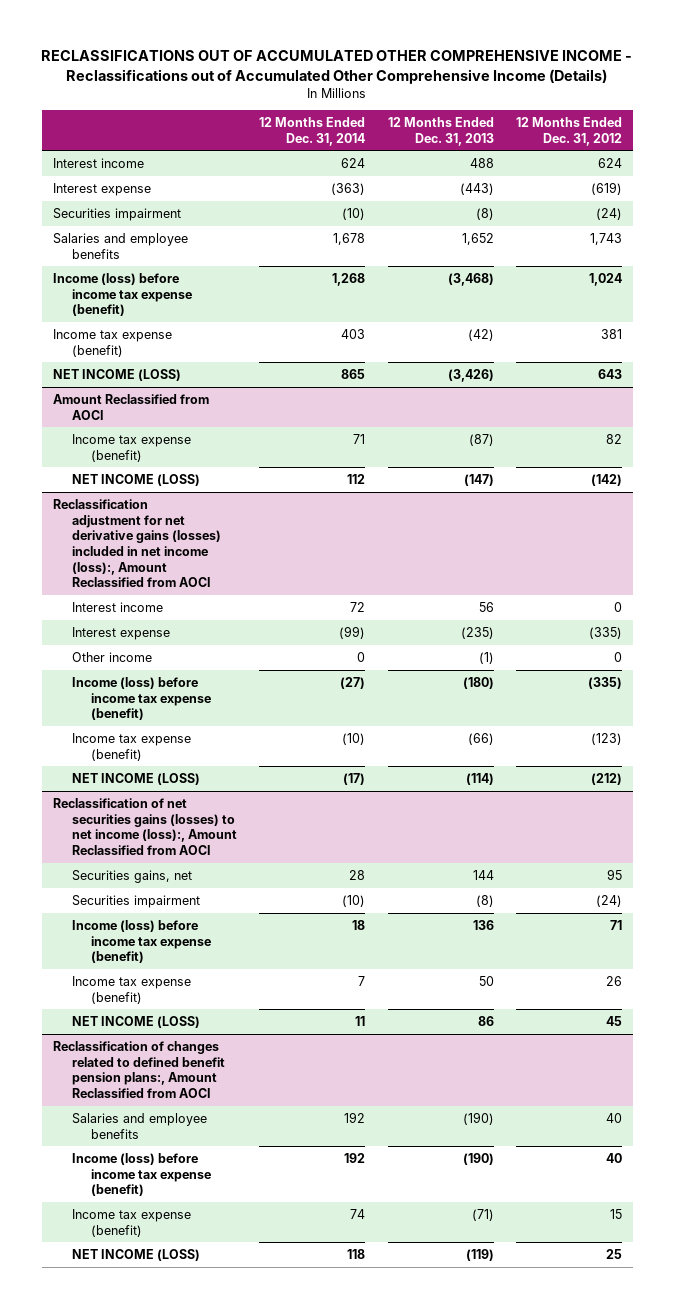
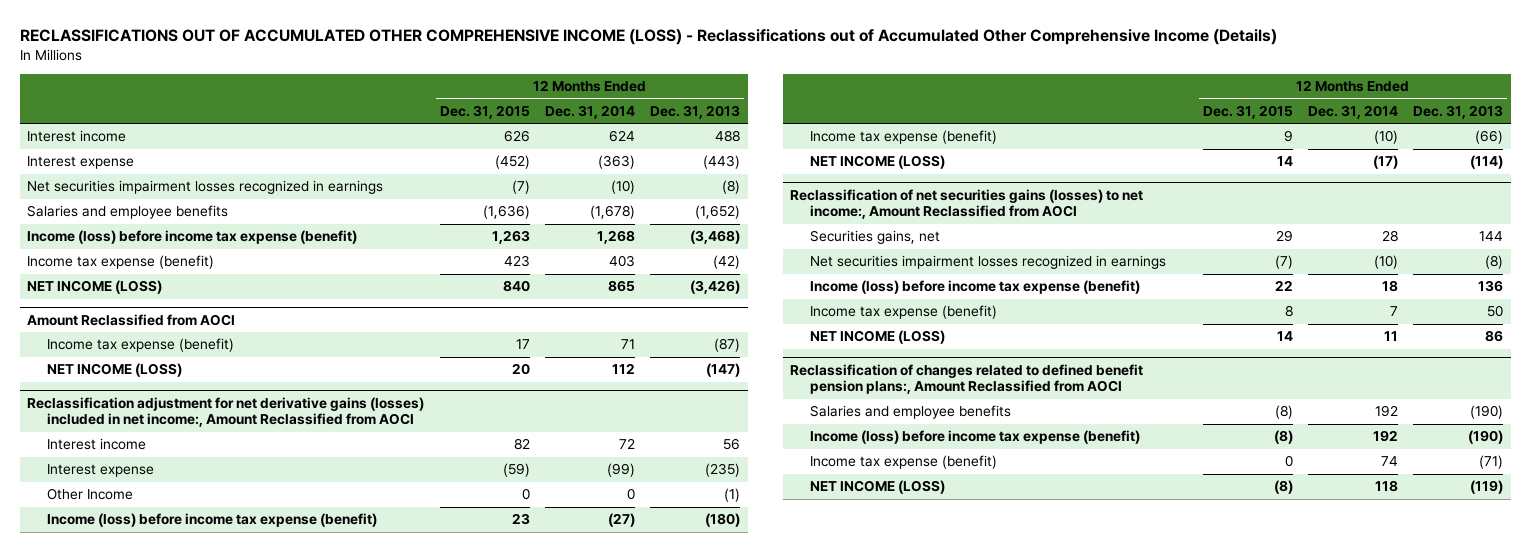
- RECLASSIFICATIONS OUT OF ACCUMULATED OTHER COMPREHENSIVE INCOME - Reclassifications out of Accumulated Other Comprehensive Income (Details)
+ RECLASSIFICATIONS OUT OF ACCUMULATED OTHER COMPREHENSIVE INCOME (LOSS) - Reclassifications out of Accumulated Other Comprehensive Income (Details)
- | 12 Months Ended Dec. 31, 2014 | 12 Months Ended Dec. 31, 2013 | 12 Months Ended Dec. 31, 2012
+ | 12 Months Ended Dec. 31, 2015 | 12 Months Ended Dec. 31, 2014 | 12 Months Ended Dec. 31, 2013
- Securities impairment | (10) | (8) | (24)
- Salaries and employee benefits | 1,678 | 1,652 | 1,743
+ Net securities impairment losses recognized in earnings | (7) | (10) | (8)
+ Salaries and employee benefits | (1,636) | (1,678) | (1,652)
- Reclassification adjustment for net derivative gains (losses) included in net income (loss):, Amount Reclassified from AOCI
+ Reclassification adjustment for net derivative gains (losses) included in net income:, Amount Reclassified from AOCI
- Other income | 0 | (1) | 0
+ Other Income | 0 | 0 | (1)
- Reclassification of net securities gains (losses) to net income (loss):, Amount Reclassified from AOCI
+ Reclassification of net securities gains (losses) to net income:, Amount Reclassified from AOCI
- Securities impairment | (10) | (8) | (24)
+ Net securities impairment losses recognized in earnings | (7) | (10) | (8)

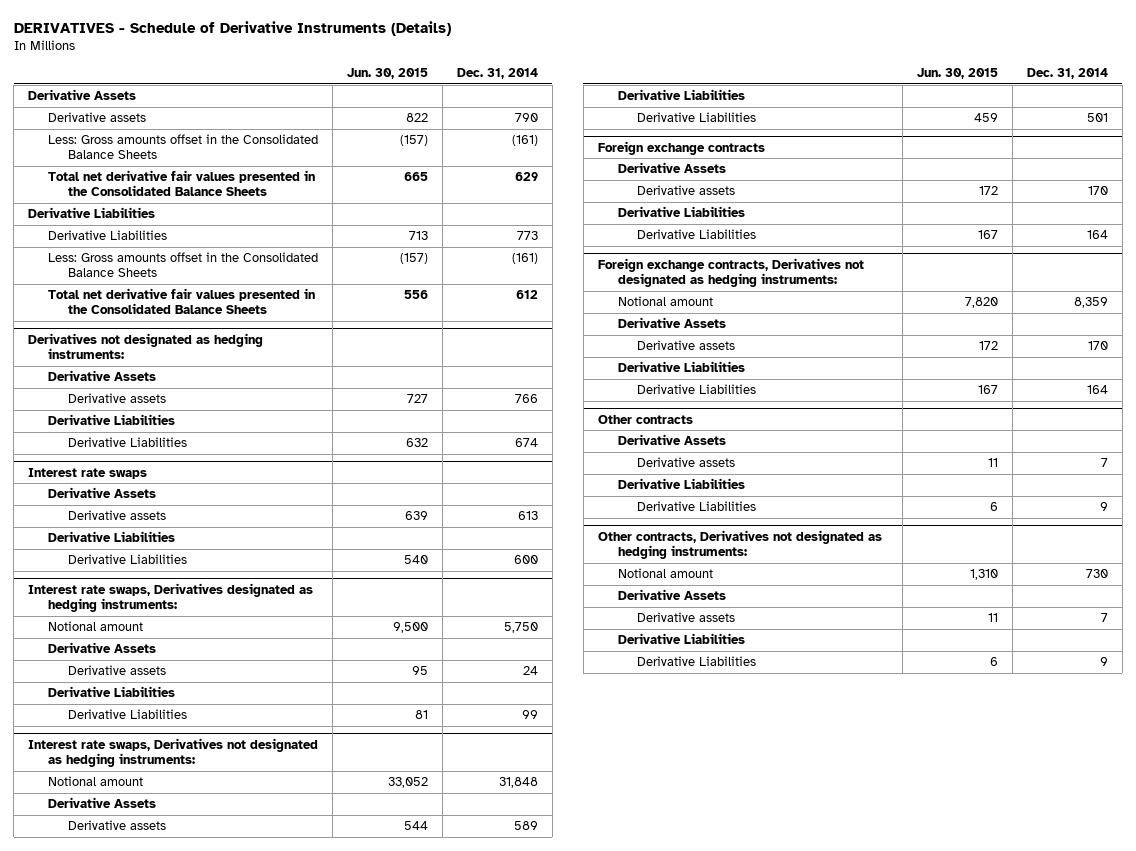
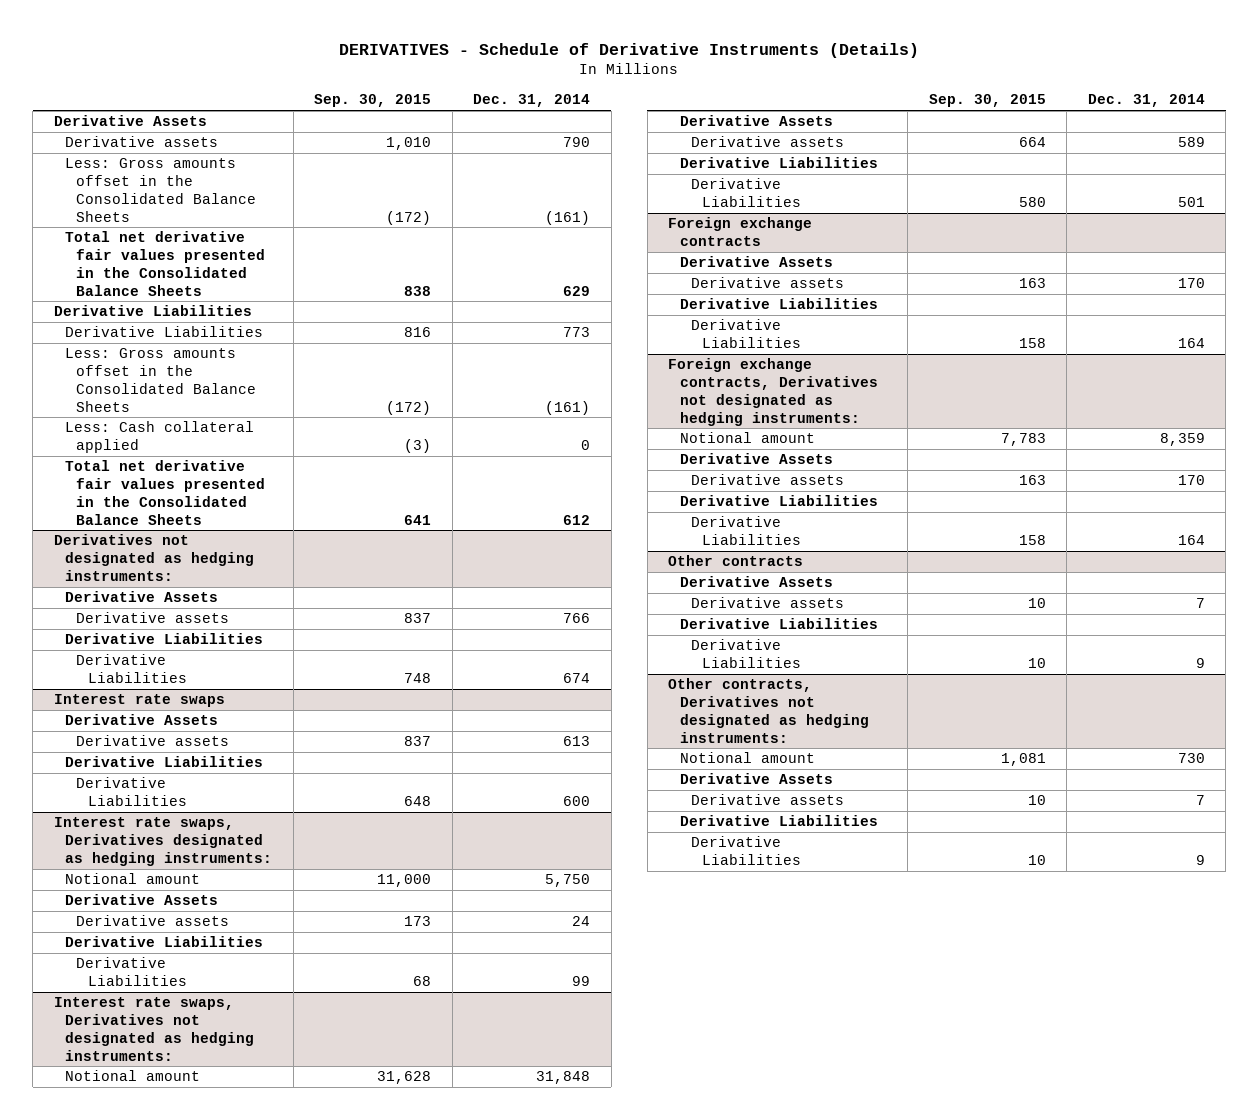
- | Jun. 30, 2015 | Dec. 31, 2014
+ | Sep. 30, 2015 | Dec. 31, 2014
+ Less: Cash collateral applied | (3) | 0

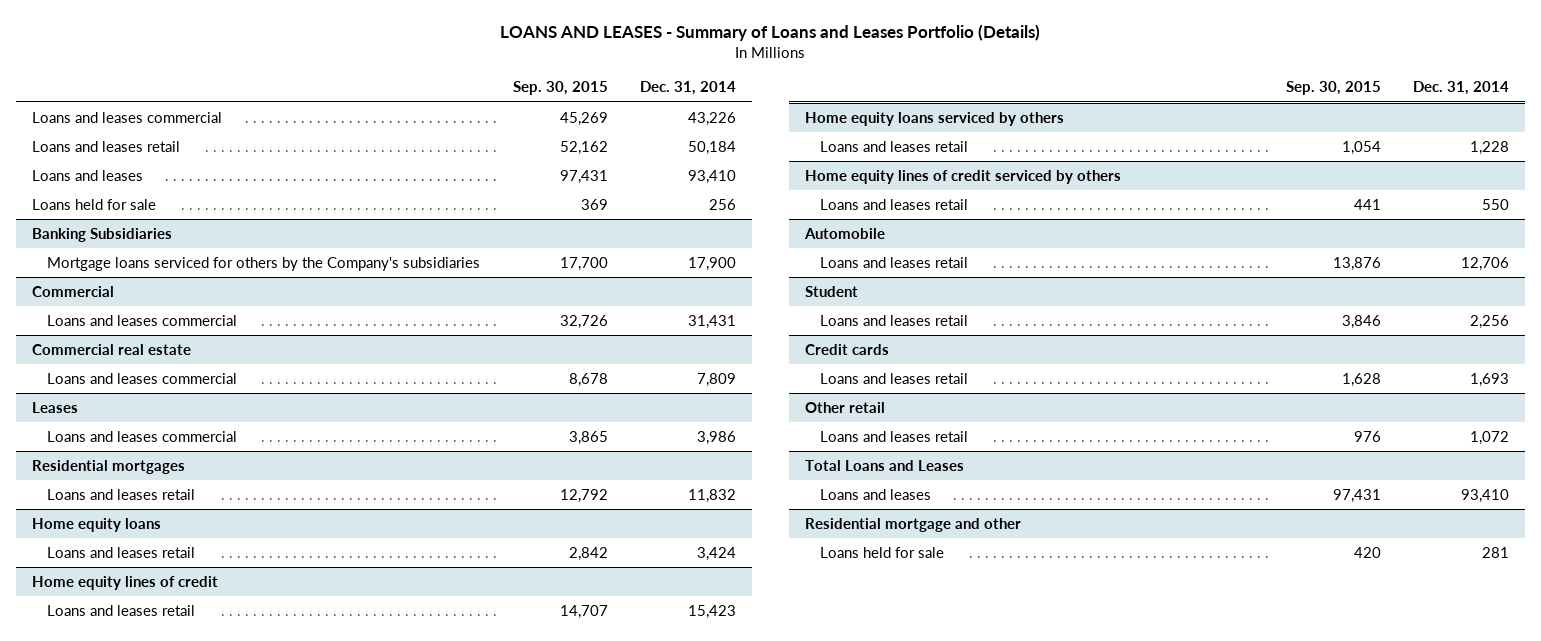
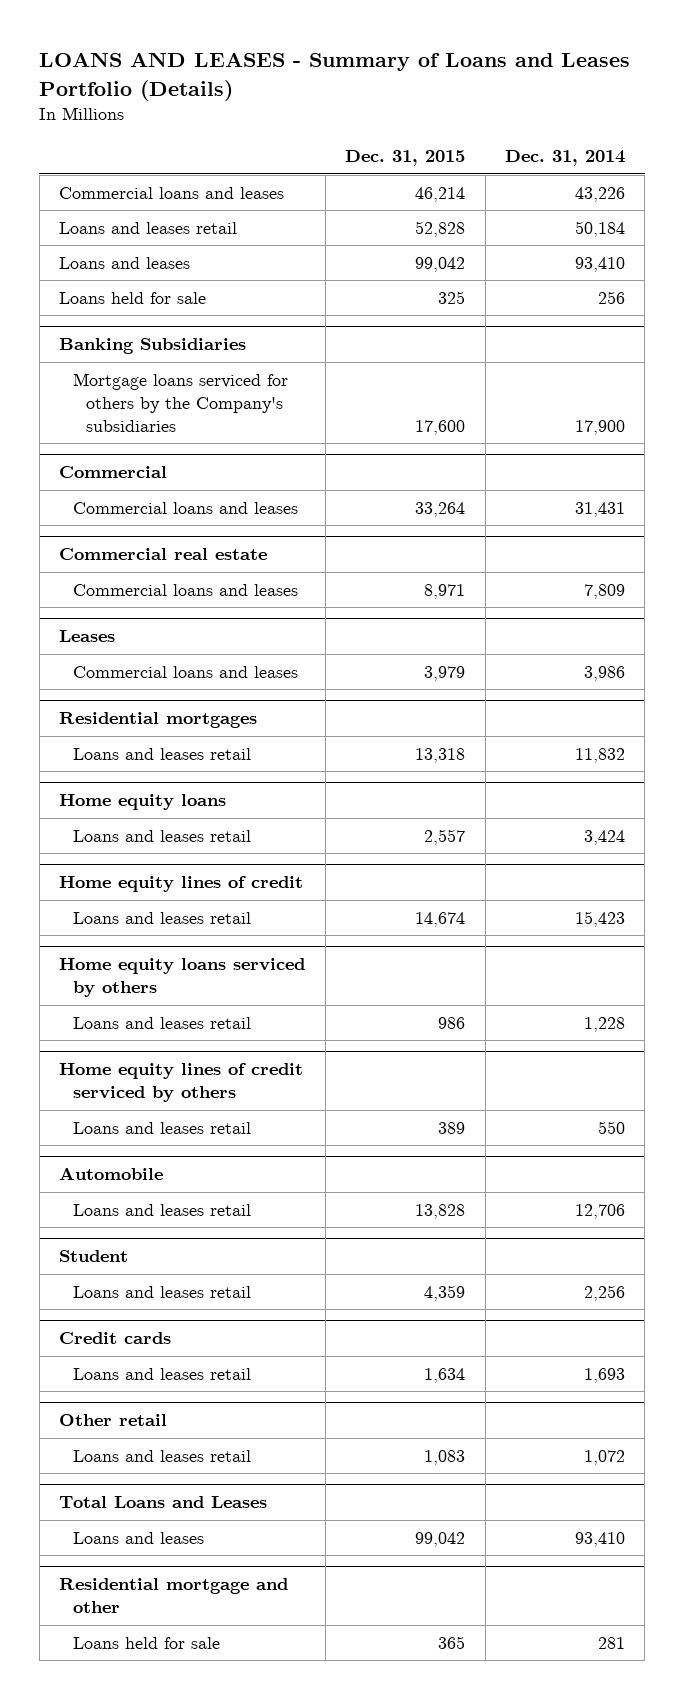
- | Sep. 30, 2015 | Dec. 31, 2014
+ | Dec. 31, 2015 | Dec. 31, 2014
- Loans and leases commercial | 45,269 | 43,226
+ Commercial loans and leases | 46,214 | 43,226
@ Commercial
- Loans and leases commercial | 32,726 | 31,431
+ Commercial loans and leases | 33,264 | 31,431
@ Commercial real estate
- Loans and leases commercial | 8,678 | 7,809
+ Commercial loans and leases | 8,971 | 7,809
@ Leases
- Loans and leases commercial | 3,865 | 3,986
+ Commercial loans and leases | 3,979 | 3,986

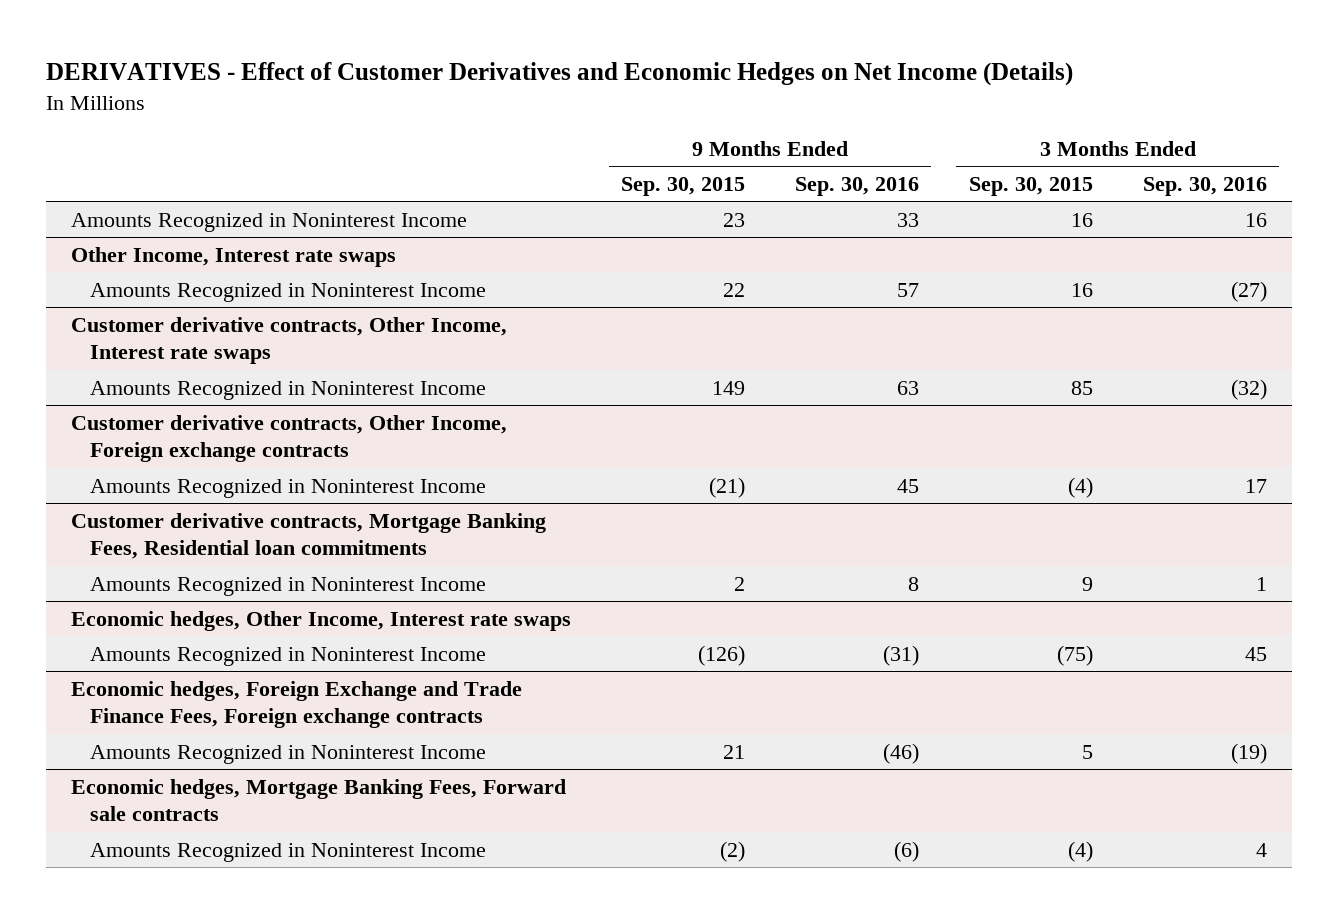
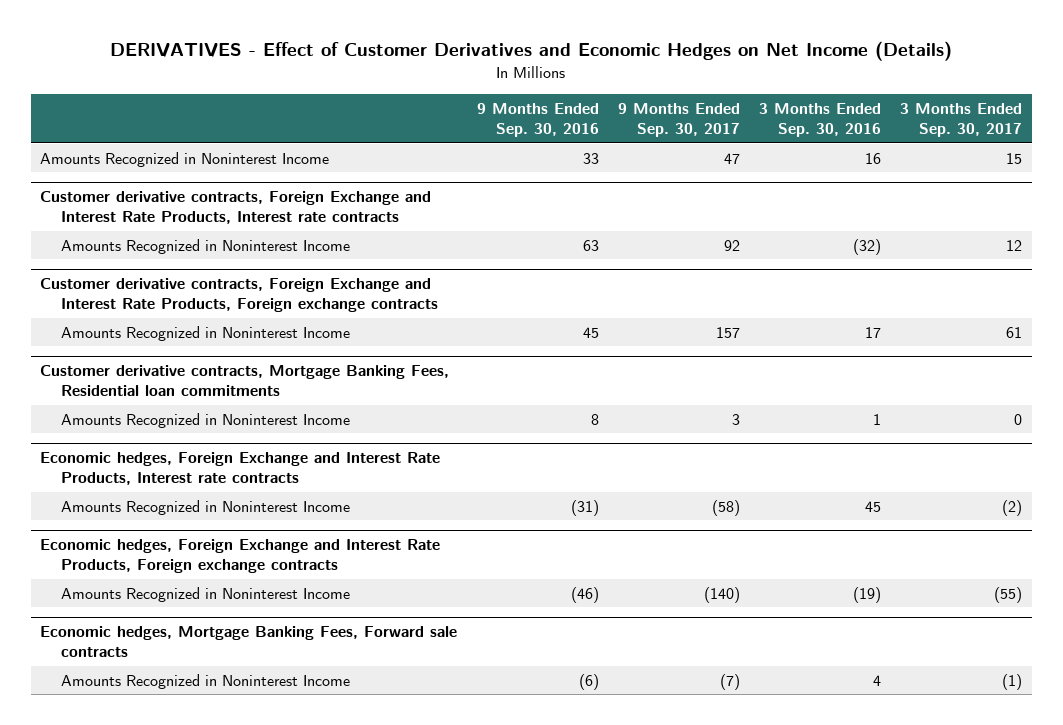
- | 9 Months Ended Sep. 30, 2015 | 9 Months Ended Sep. 30, 2016 | 3 Months Ended Sep. 30, 2015 | 3 Months Ended Sep. 30, 2016
+ | 9 Months Ended Sep. 30, 2016 | 9 Months Ended Sep. 30, 2017 | 3 Months Ended Sep. 30, 2016 | 3 Months Ended Sep. 30, 2017
- Other Income, Interest rate swaps
- Amounts Recognized in Noninterest Income | 22 | 57 | 16 | (27)
- Customer derivative contracts, Other Income, Interest rate swaps
+ Customer derivative contracts, Foreign Exchange and Interest Rate Products, Interest rate contracts
- Customer derivative contracts, Other Income, Foreign exchange contracts
+ Customer derivative contracts, Foreign Exchange and Interest Rate Products, Foreign exchange contracts
- Economic hedges, Other Income, Interest rate swaps
+ Economic hedges, Foreign Exchange and Interest Rate Products, Interest rate contracts
- Economic hedges, Foreign Exchange and Trade Finance Fees, Foreign exchange contracts
+ Economic hedges, Foreign Exchange and Interest Rate Products, Foreign exchange contracts

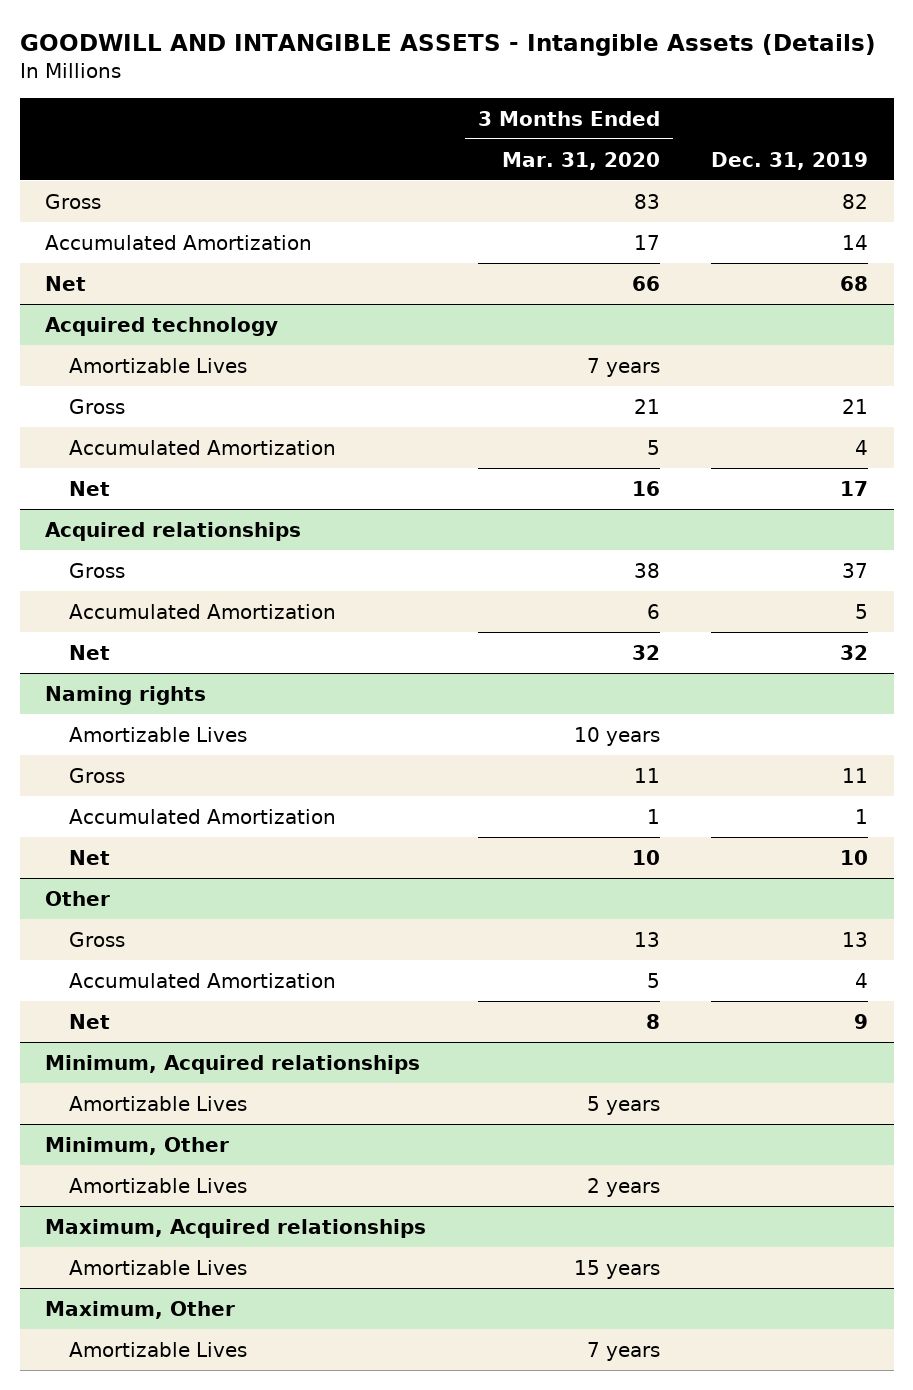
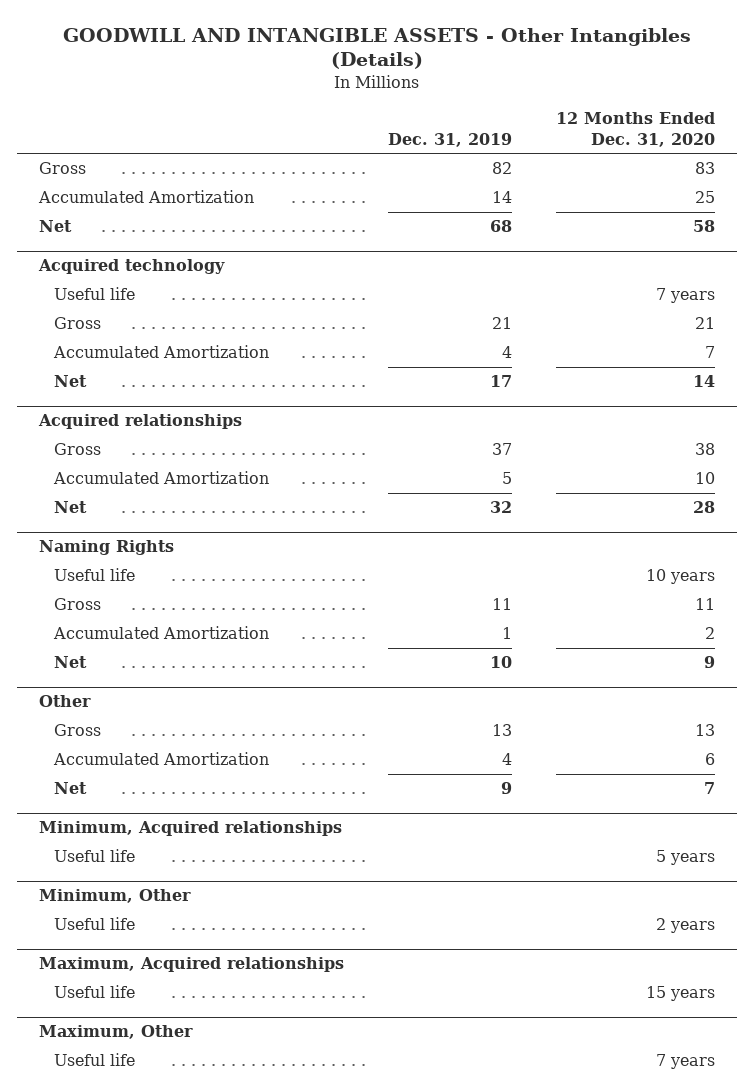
- GOODWILL AND INTANGIBLE ASSETS - Intangible Assets (Details)
+ GOODWILL AND INTANGIBLE ASSETS - Other Intangibles (Details)
- | 3 Months Ended Mar. 31, 2020 | Dec. 31, 2019
+ | Dec. 31, 2019 | 12 Months Ended Dec. 31, 2020
@ Acquired technology
- Amortizable Lives | 7 years |
+ Useful life | | 7 years
- Naming rights
- Amortizable Lives | 10 years |
+ Naming Rights
+ Useful life | | 10 years
@ Minimum, Acquired relationships
- Amortizable Lives | 5 years |
+ Useful life | | 5 years
@ Minimum, Other
- Amortizable Lives | 2 years |
+ Useful life | | 2 years
@ Maximum, Acquired relationships
- Amortizable Lives | 15 years |
+ Useful life | | 15 years
@ Maximum, Other
- Amortizable Lives | 7 years |
+ Useful life | | 7 years

